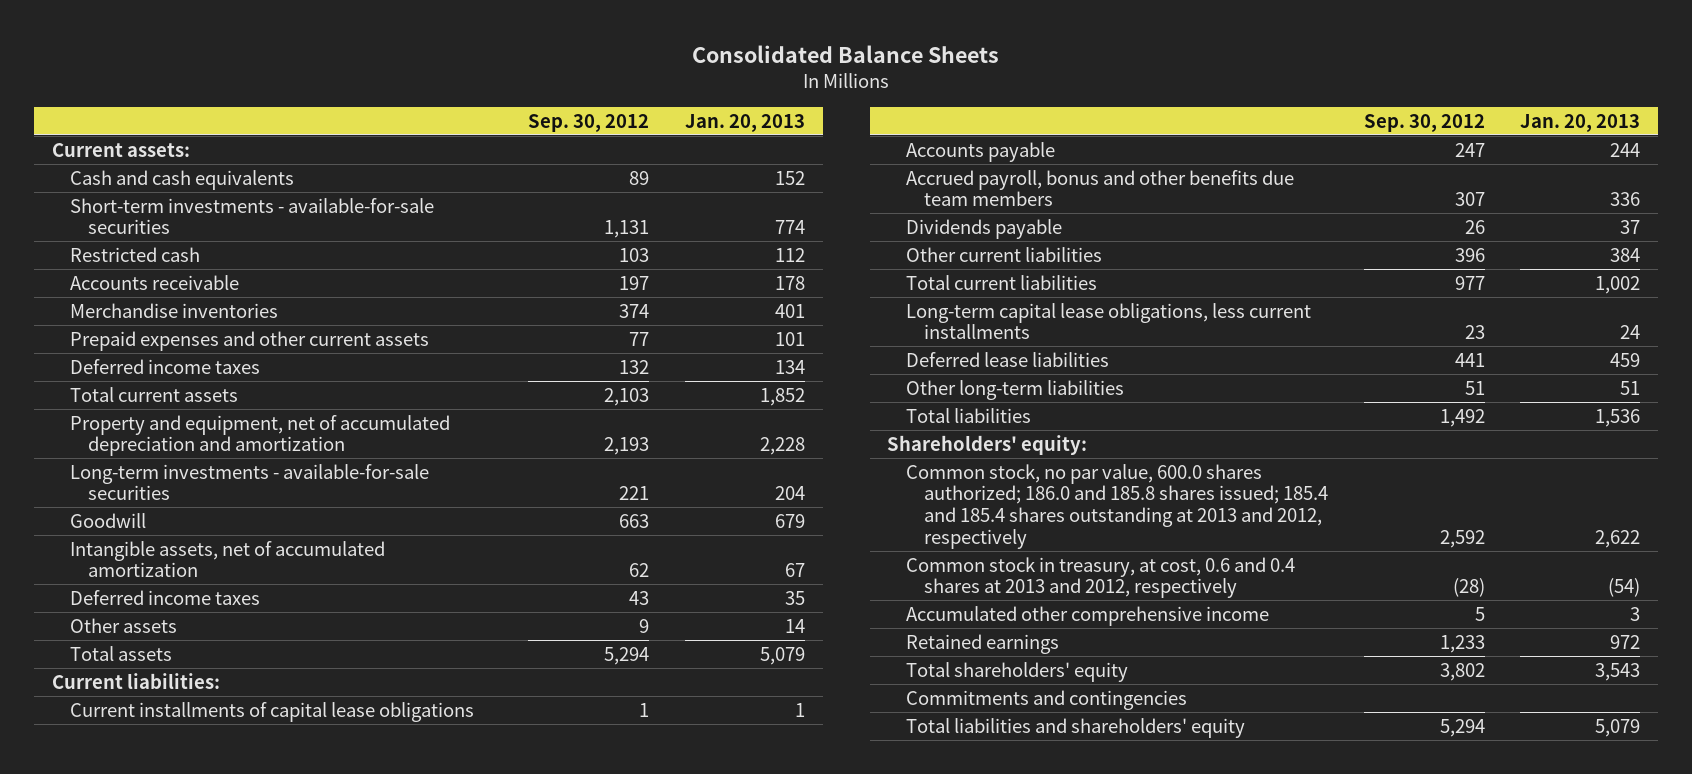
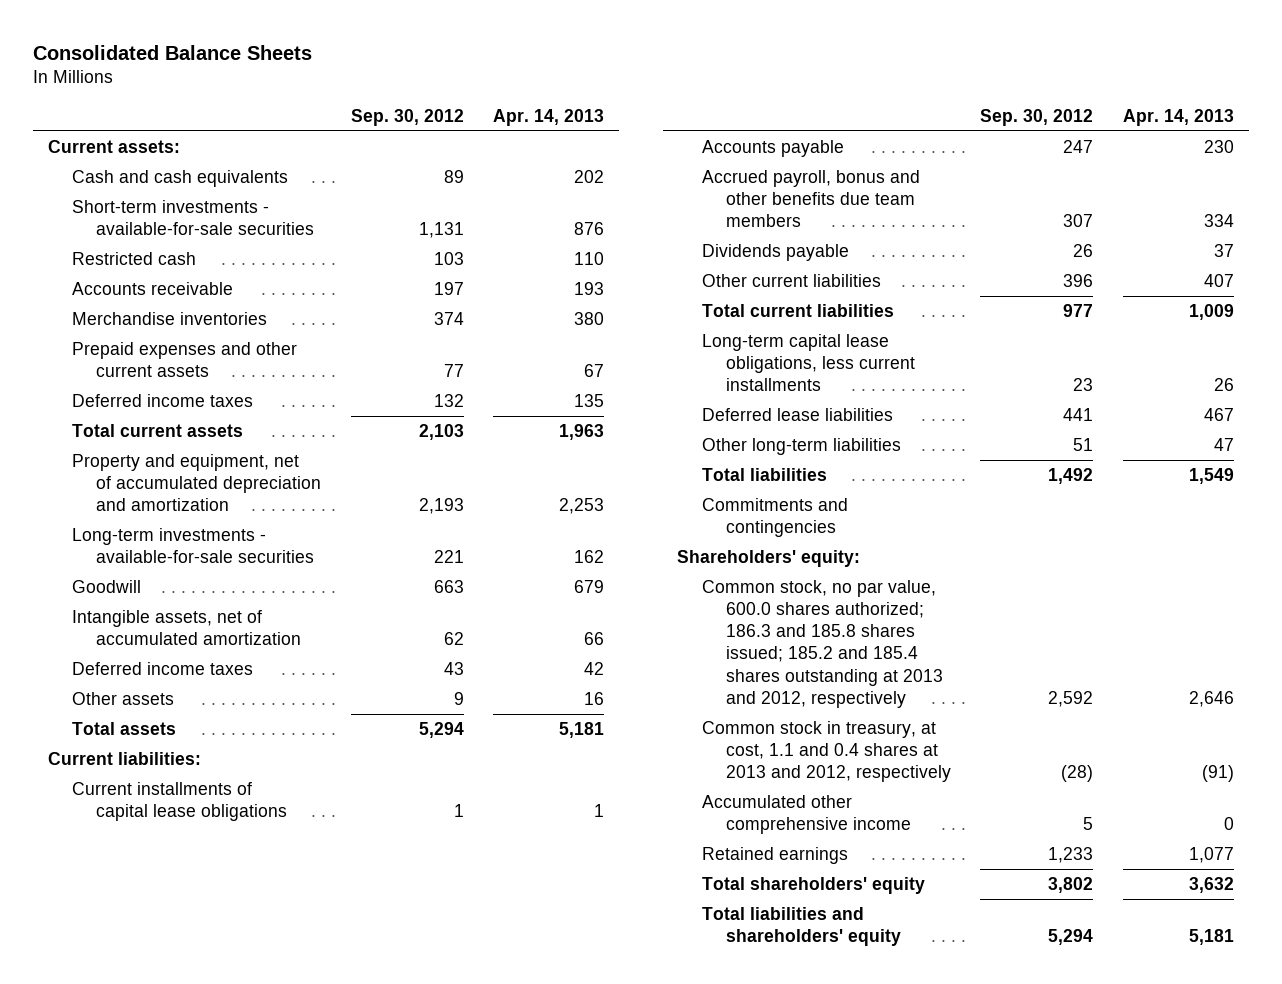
- | Sep. 30, 2012 | Jan. 20, 2013
+ | Sep. 30, 2012 | Apr. 14, 2013
moved up: Commitments and contingencies
- Common stock, no par value, 600.0 shares authorized; 186.0 and 185.8 shares issued; 185.4 and 185.4 shares outstanding at 2013 and 2012, respectively | 2,592 | 2,622
- Common stock in treasury, at cost, 0.6 and 0.4 shares at 2013 and 2012, respectively | (28) | (54)
+ Common stock, no par value, 600.0 shares authorized; 186.3 and 185.8 shares issued; 185.2 and 185.4 shares outstanding at 2013 and 2012, respectively | 2,592 | 2,646
+ Common stock in treasury, at cost, 1.1 and 0.4 shares at 2013 and 2012, respectively | (28) | (91)

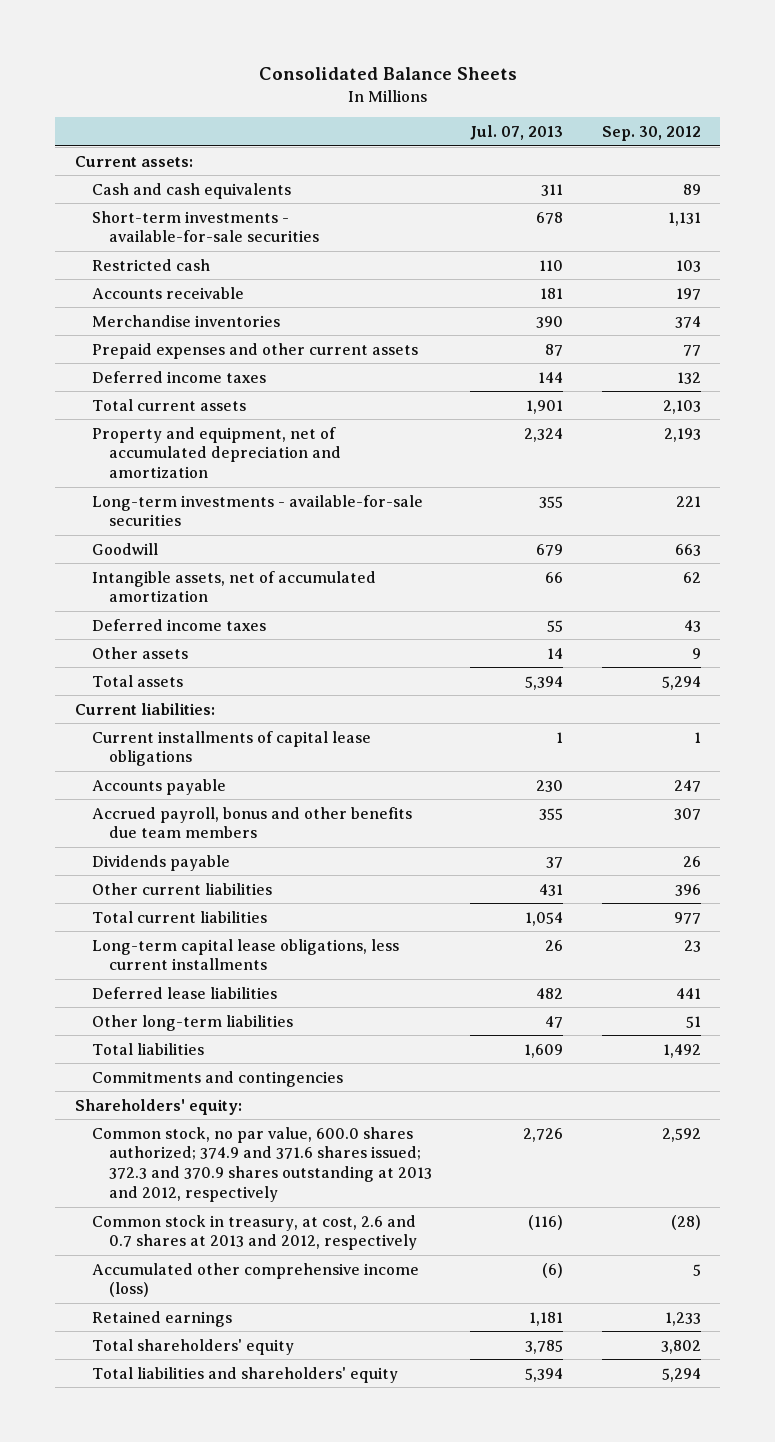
- | Sep. 30, 2012 | Apr. 14, 2013
+ | Jul. 07, 2013 | Sep. 30, 2012
- Common stock, no par value, 600.0 shares authorized; 186.3 and 185.8 shares issued; 185.2 and 185.4 shares outstanding at 2013 and 2012, respectively | 2,592 | 2,646
- Common stock in treasury, at cost, 1.1 and 0.4 shares at 2013 and 2012, respectively | (28) | (91)
- Accumulated other comprehensive income | 5 | 0
+ Common stock, no par value, 600.0 shares authorized; 374.9 and 371.6 shares issued; 372.3 and 370.9 shares outstanding at 2013 and 2012, respectively | 2,726 | 2,592
+ Common stock in treasury, at cost, 2.6 and 0.7 shares at 2013 and 2012, respectively | (116) | (28)
+ Accumulated other comprehensive income (loss) | (6) | 5

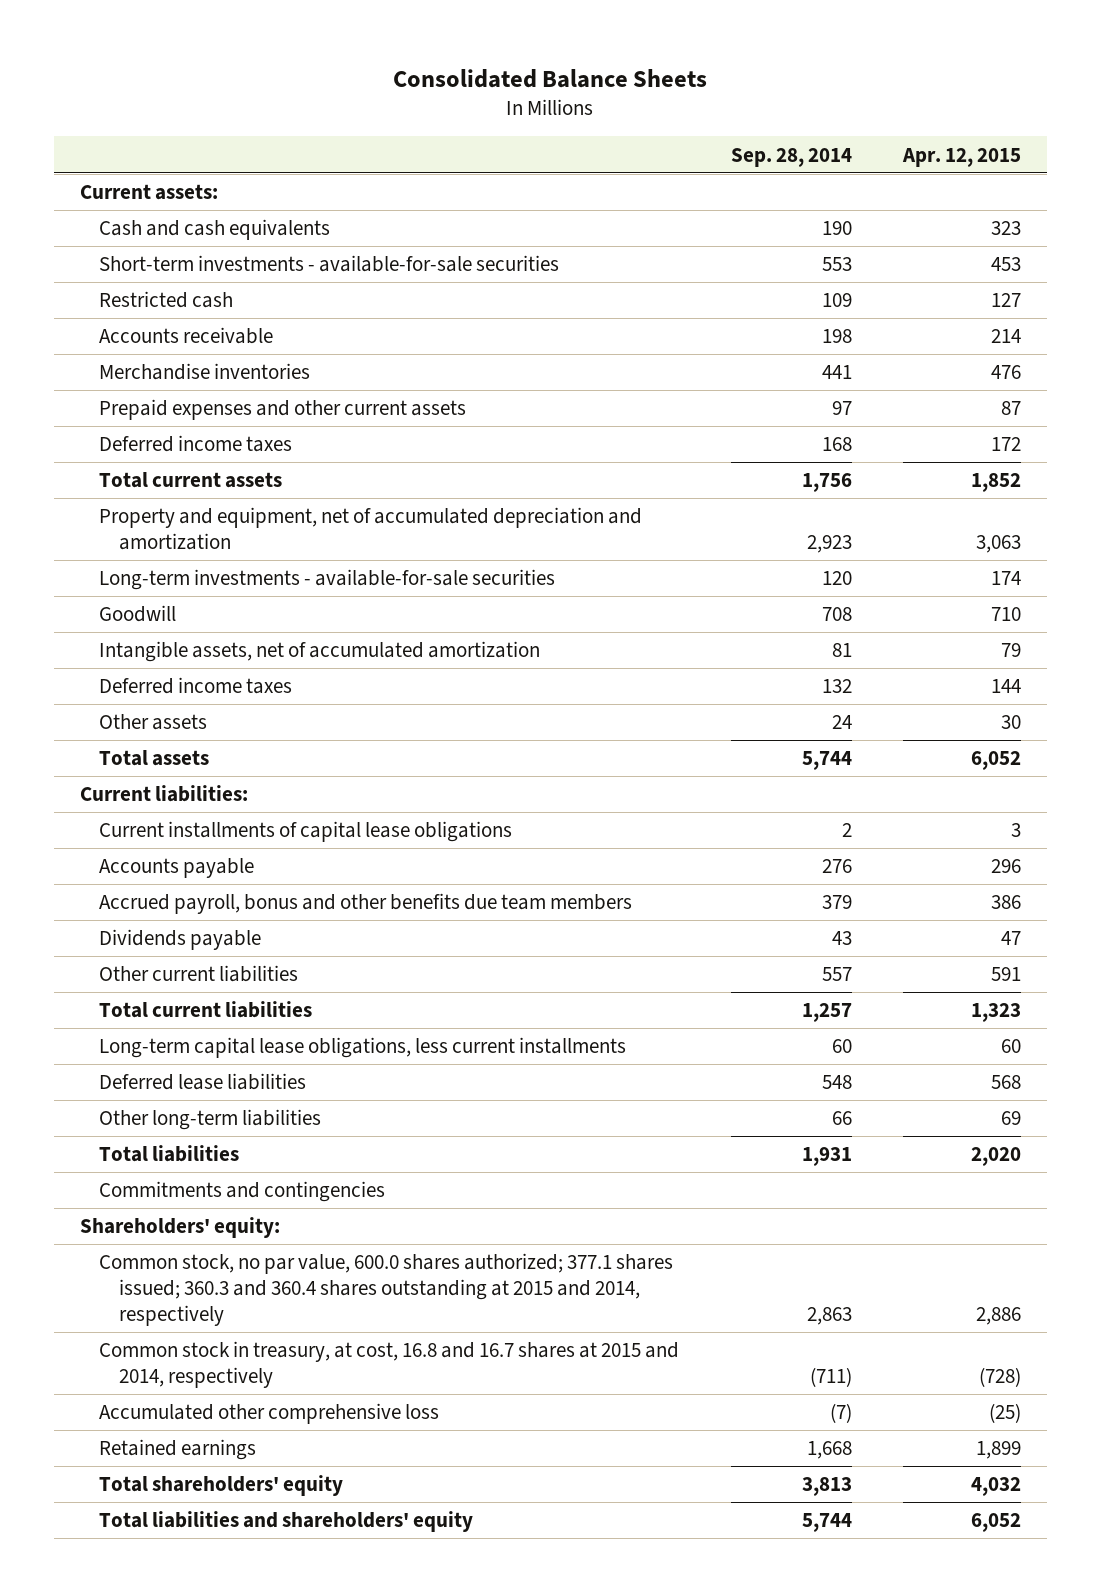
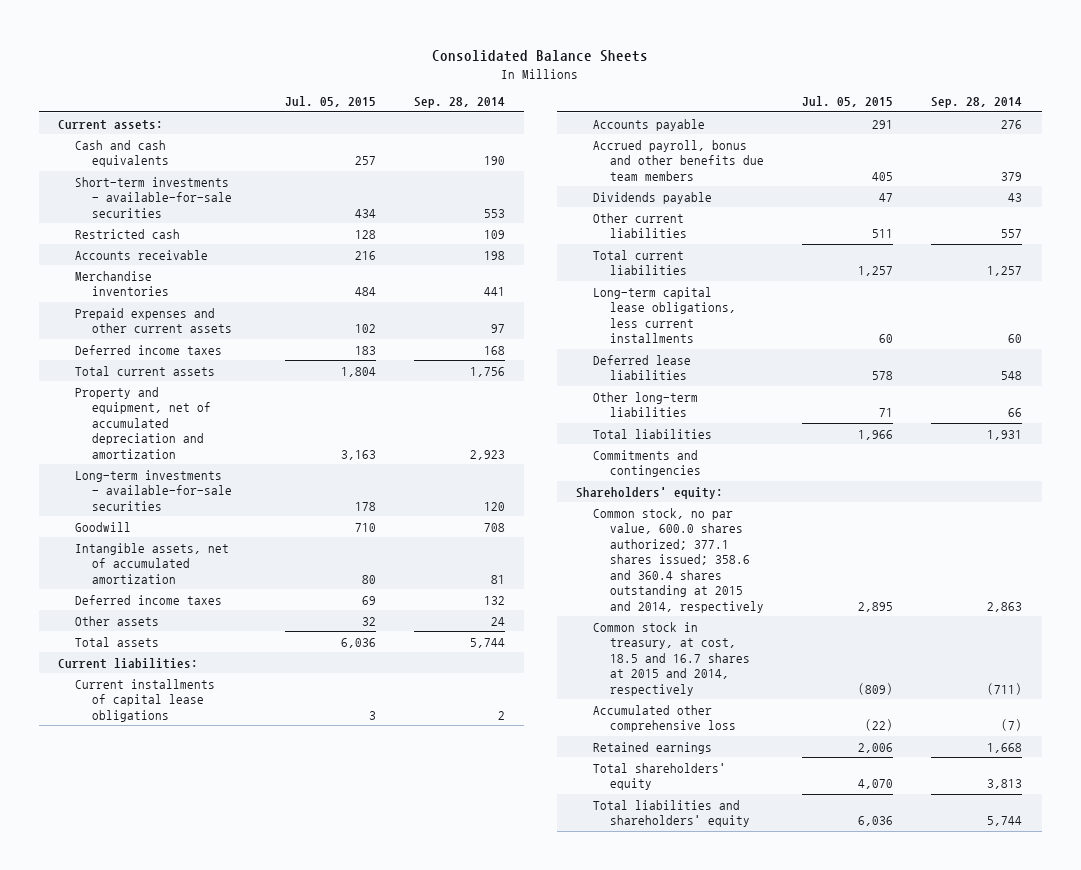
- | Sep. 28, 2014 | Apr. 12, 2015
+ | Jul. 05, 2015 | Sep. 28, 2014
- Common stock, no par value, 600.0 shares authorized; 377.1 shares issued; 360.3 and 360.4 shares outstanding at 2015 and 2014, respectively | 2,863 | 2,886
- Common stock in treasury, at cost, 16.8 and 16.7 shares at 2015 and 2014, respectively | (711) | (728)
+ Common stock, no par value, 600.0 shares authorized; 377.1 shares issued; 358.6 and 360.4 shares outstanding at 2015 and 2014, respectively | 2,895 | 2,863
+ Common stock in treasury, at cost, 18.5 and 16.7 shares at 2015 and 2014, respectively | (809) | (711)

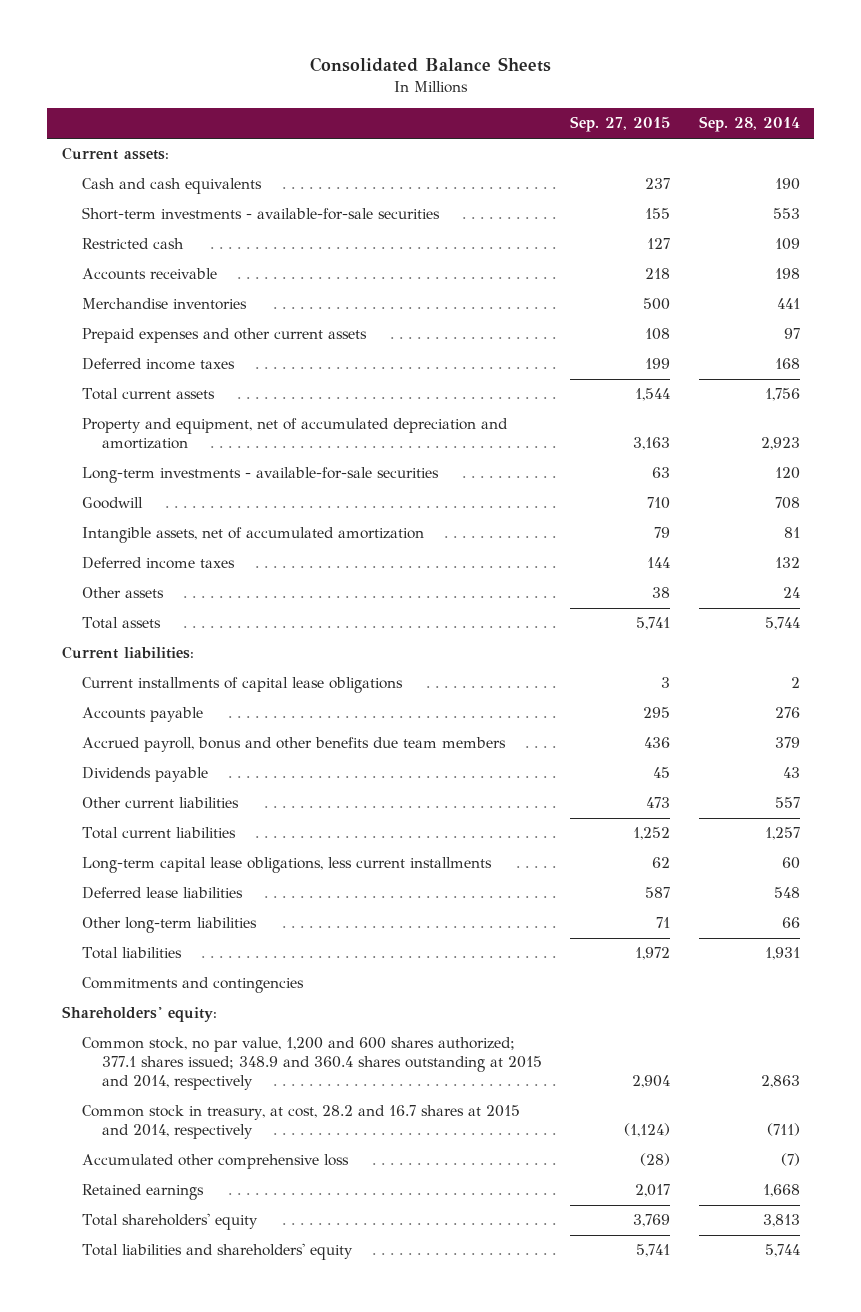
- | Jul. 05, 2015 | Sep. 28, 2014
+ | Sep. 27, 2015 | Sep. 28, 2014
- Common stock, no par value, 600.0 shares authorized; 377.1 shares issued; 358.6 and 360.4 shares outstanding at 2015 and 2014, respectively | 2,895 | 2,863
- Common stock in treasury, at cost, 18.5 and 16.7 shares at 2015 and 2014, respectively | (809) | (711)
+ Common stock, no par value, 1,200 and 600 shares authorized; 377.1 shares issued; 348.9 and 360.4 shares outstanding at 2015 and 2014, respectively | 2,904 | 2,863
+ Common stock in treasury, at cost, 28.2 and 16.7 shares at 2015 and 2014, respectively | (1,124) | (711)

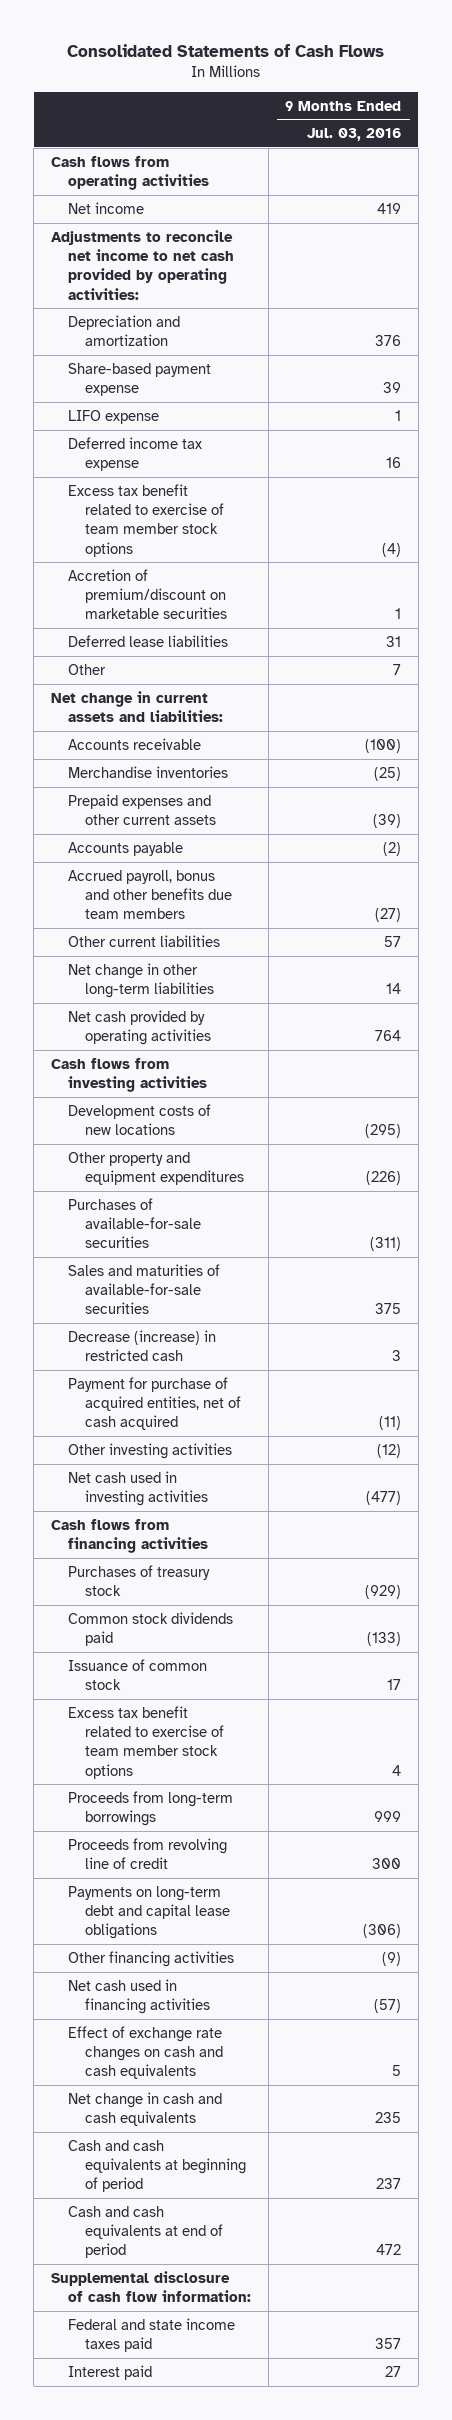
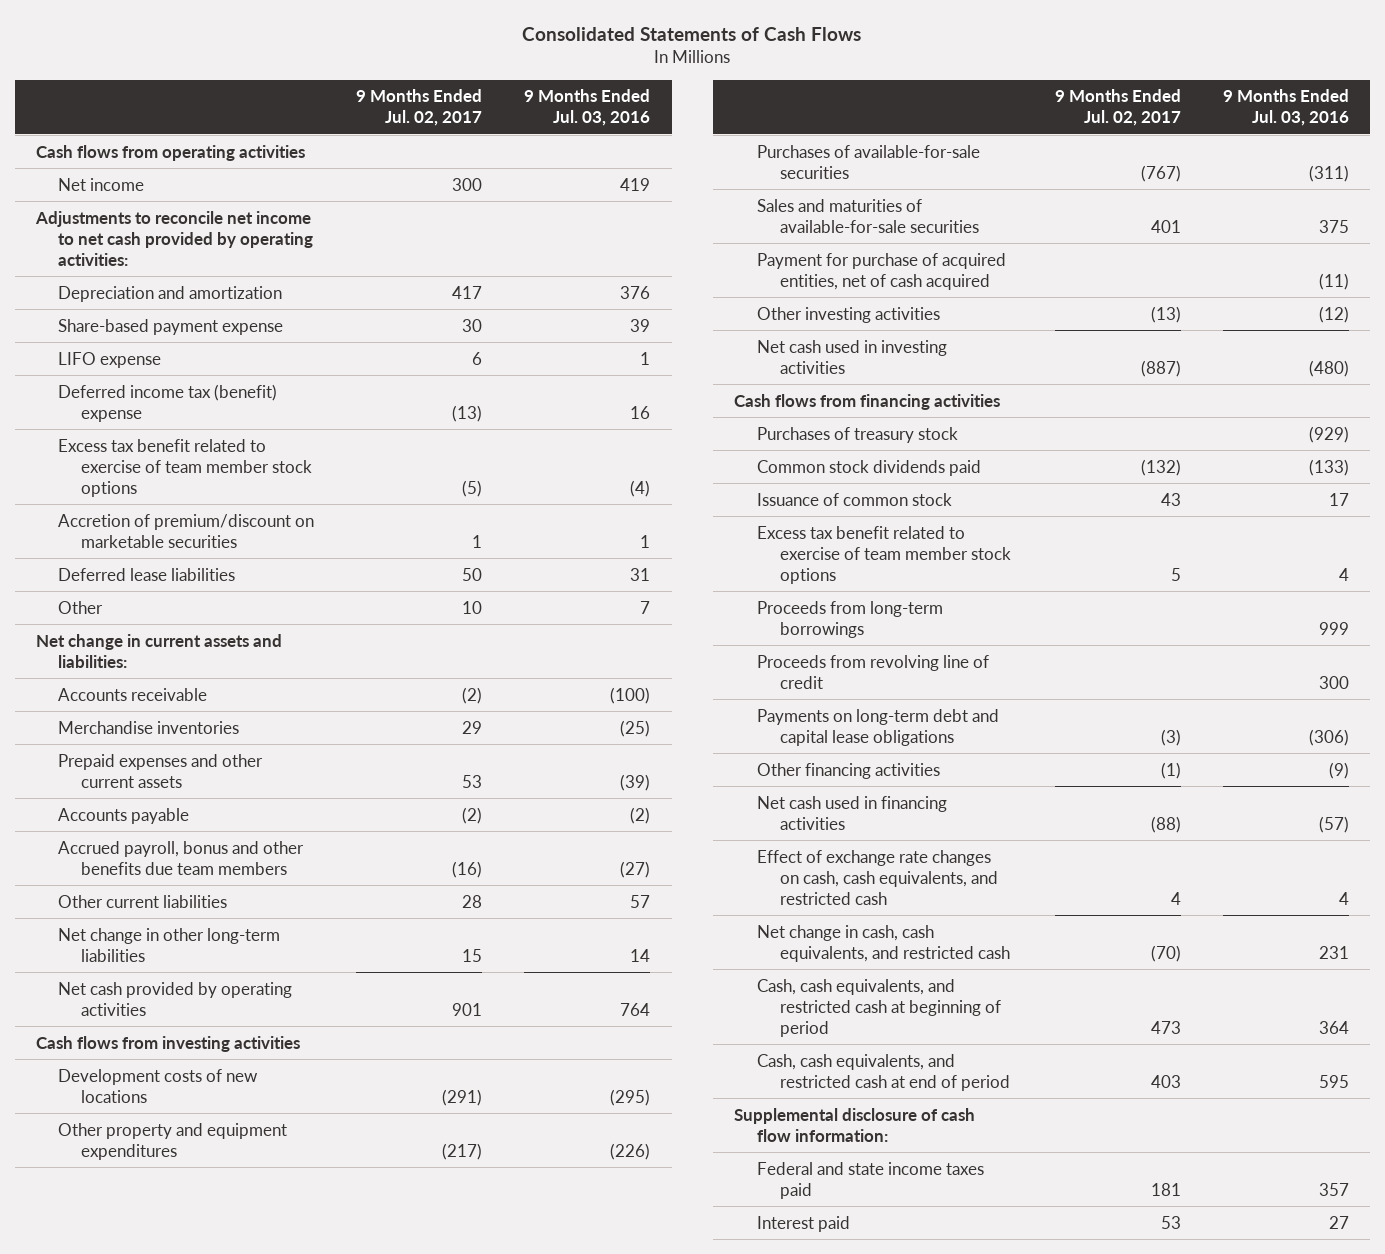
- | 9 Months Ended Jul. 03, 2016
+ | 9 Months Ended Jul. 02, 2017 | 9 Months Ended Jul. 03, 2016
- Deferred income tax expense | 16
+ Deferred income tax (benefit) expense | (13) | 16
- Decrease (increase) in restricted cash | 3
- Net cash used in investing activities | (477)
+ Net cash used in investing activities | (887) | (480)
- Effect of exchange rate changes on cash and cash equivalents | 5
- Net change in cash and cash equivalents | 235
- Cash and cash equivalents at beginning of period | 237
- Cash and cash equivalents at end of period | 472
+ Effect of exchange rate changes on cash, cash equivalents, and restricted cash | 4 | 4
+ Net change in cash, cash equivalents, and restricted cash | (70) | 231
+ Cash, cash equivalents, and restricted cash at beginning of period | 473 | 364
+ Cash, cash equivalents, and restricted cash at end of period | 403 | 595

